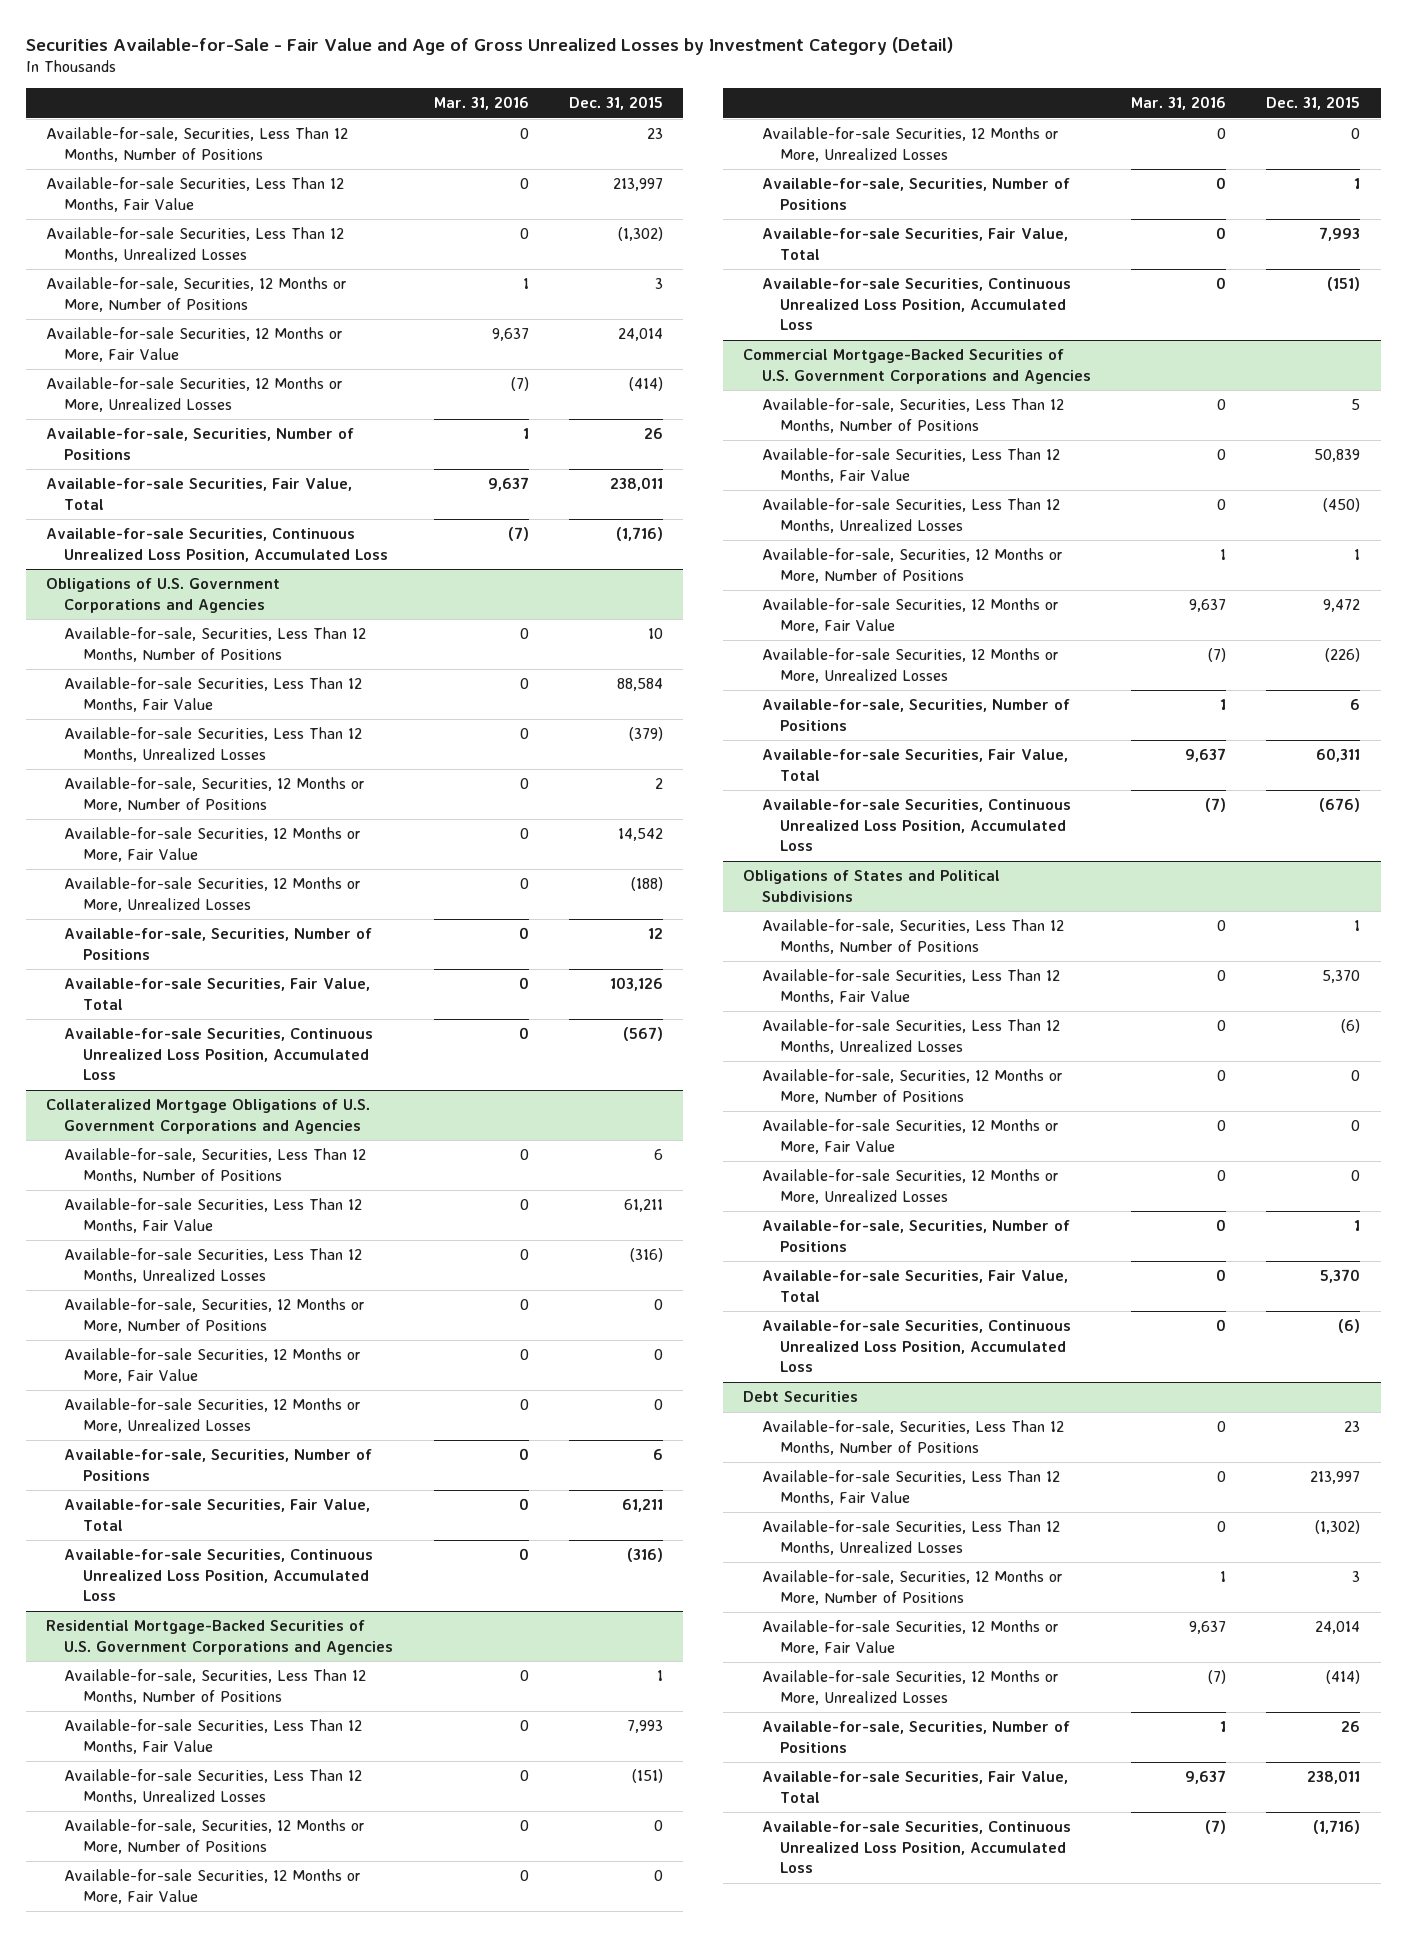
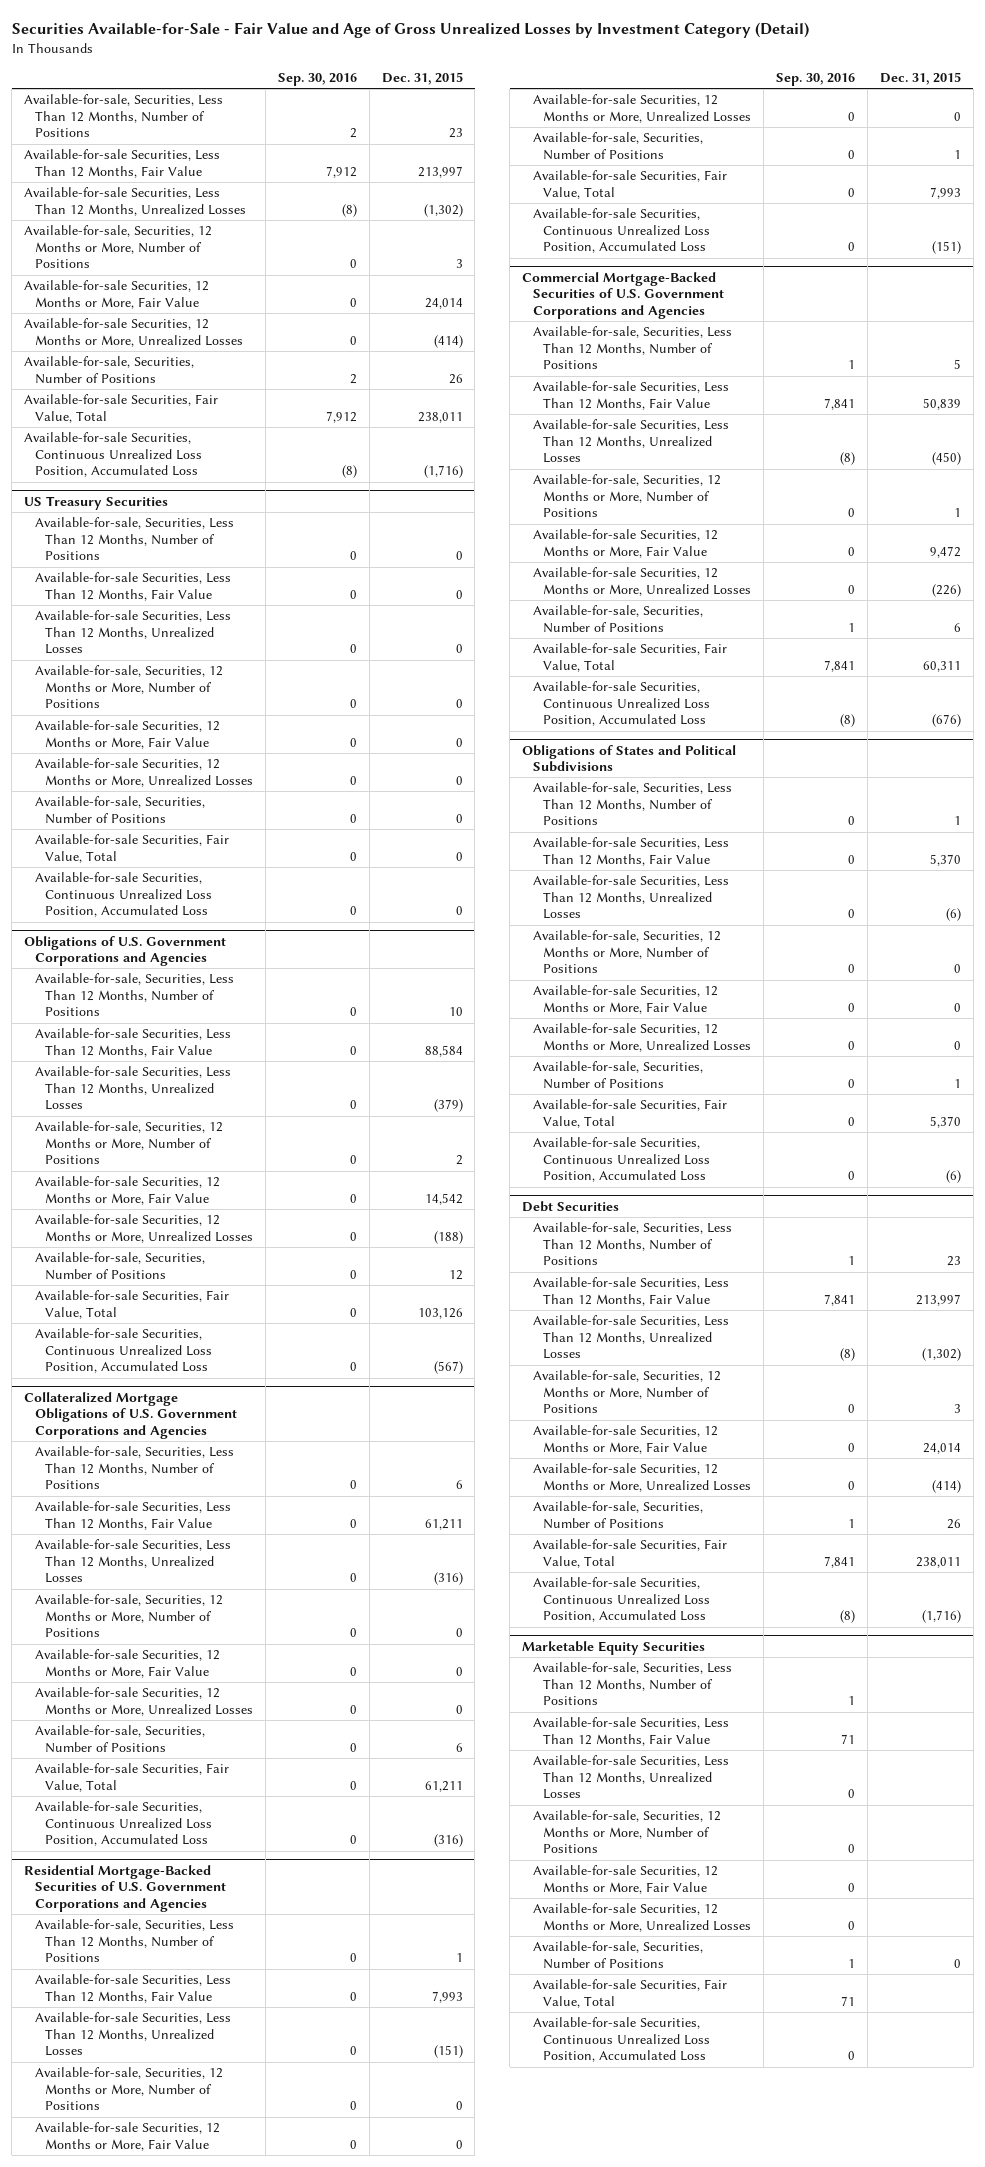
- | Mar. 31, 2016 | Dec. 31, 2015
+ | Sep. 30, 2016 | Dec. 31, 2015
+ US Treasury Securities
+ Available-for-sale, Securities, Less Than 12 Months, Number of Positions | 0 | 0
+ Available-for-sale Securities, Less Than 12 Months, Fair Value | 0 | 0
+ Available-for-sale Securities, Less Than 12 Months, Unrealized Losses | 0 | 0
+ Available-for-sale, Securities, 12 Months or More, Number of Positions | 0 | 0
+ Available-for-sale Securities, 12 Months or More, Fair Value | 0 | 0
+ Available-for-sale Securities, 12 Months or More, Unrealized Losses | 0 | 0
+ Available-for-sale, Securities, Number of Positions | 0 | 0
+ Available-for-sale Securities, Fair Value, Total | 0 | 0
+ Available-for-sale Securities, Continuous Unrealized Loss Position, Accumulated Loss | 0 | 0
+ Marketable Equity Securities
+ Available-for-sale, Securities, Less Than 12 Months, Number of Positions | 1 |
+ Available-for-sale Securities, Less Than 12 Months, Fair Value | 71 |
+ Available-for-sale Securities, Less Than 12 Months, Unrealized Losses | 0 |
+ Available-for-sale, Securities, 12 Months or More, Number of Positions | 0 |
+ Available-for-sale Securities, 12 Months or More, Fair Value | 0 |
+ Available-for-sale Securities, 12 Months or More, Unrealized Losses | 0 |
+ Available-for-sale, Securities, Number of Positions | 1 | 0
+ Available-for-sale Securities, Fair Value, Total | 71 |
+ Available-for-sale Securities, Continuous Unrealized Loss Position, Accumulated Loss | 0 |

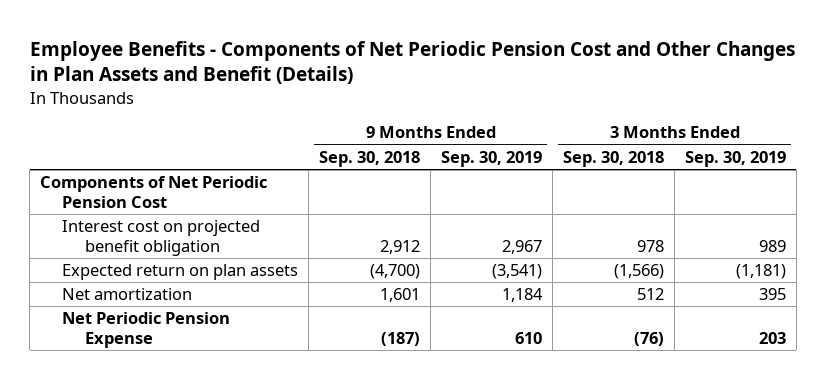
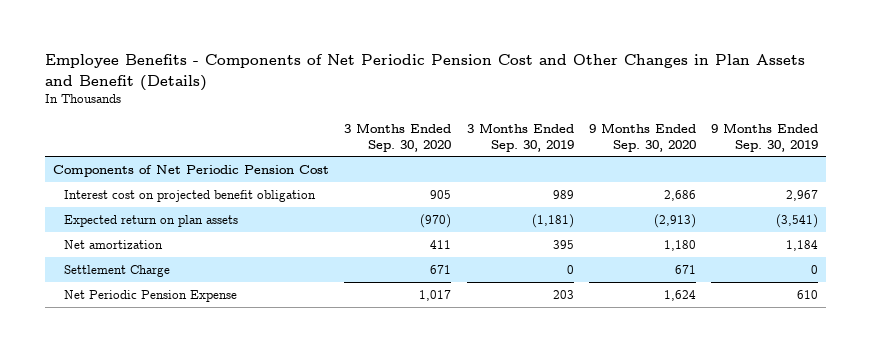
- | 9 Months Ended Sep. 30, 2018 | 9 Months Ended Sep. 30, 2019 | 3 Months Ended Sep. 30, 2018 | 3 Months Ended Sep. 30, 2019
+ | 3 Months Ended Sep. 30, 2020 | 3 Months Ended Sep. 30, 2019 | 9 Months Ended Sep. 30, 2020 | 9 Months Ended Sep. 30, 2019
+ Settlement Charge | 671 | 0 | 671 | 0

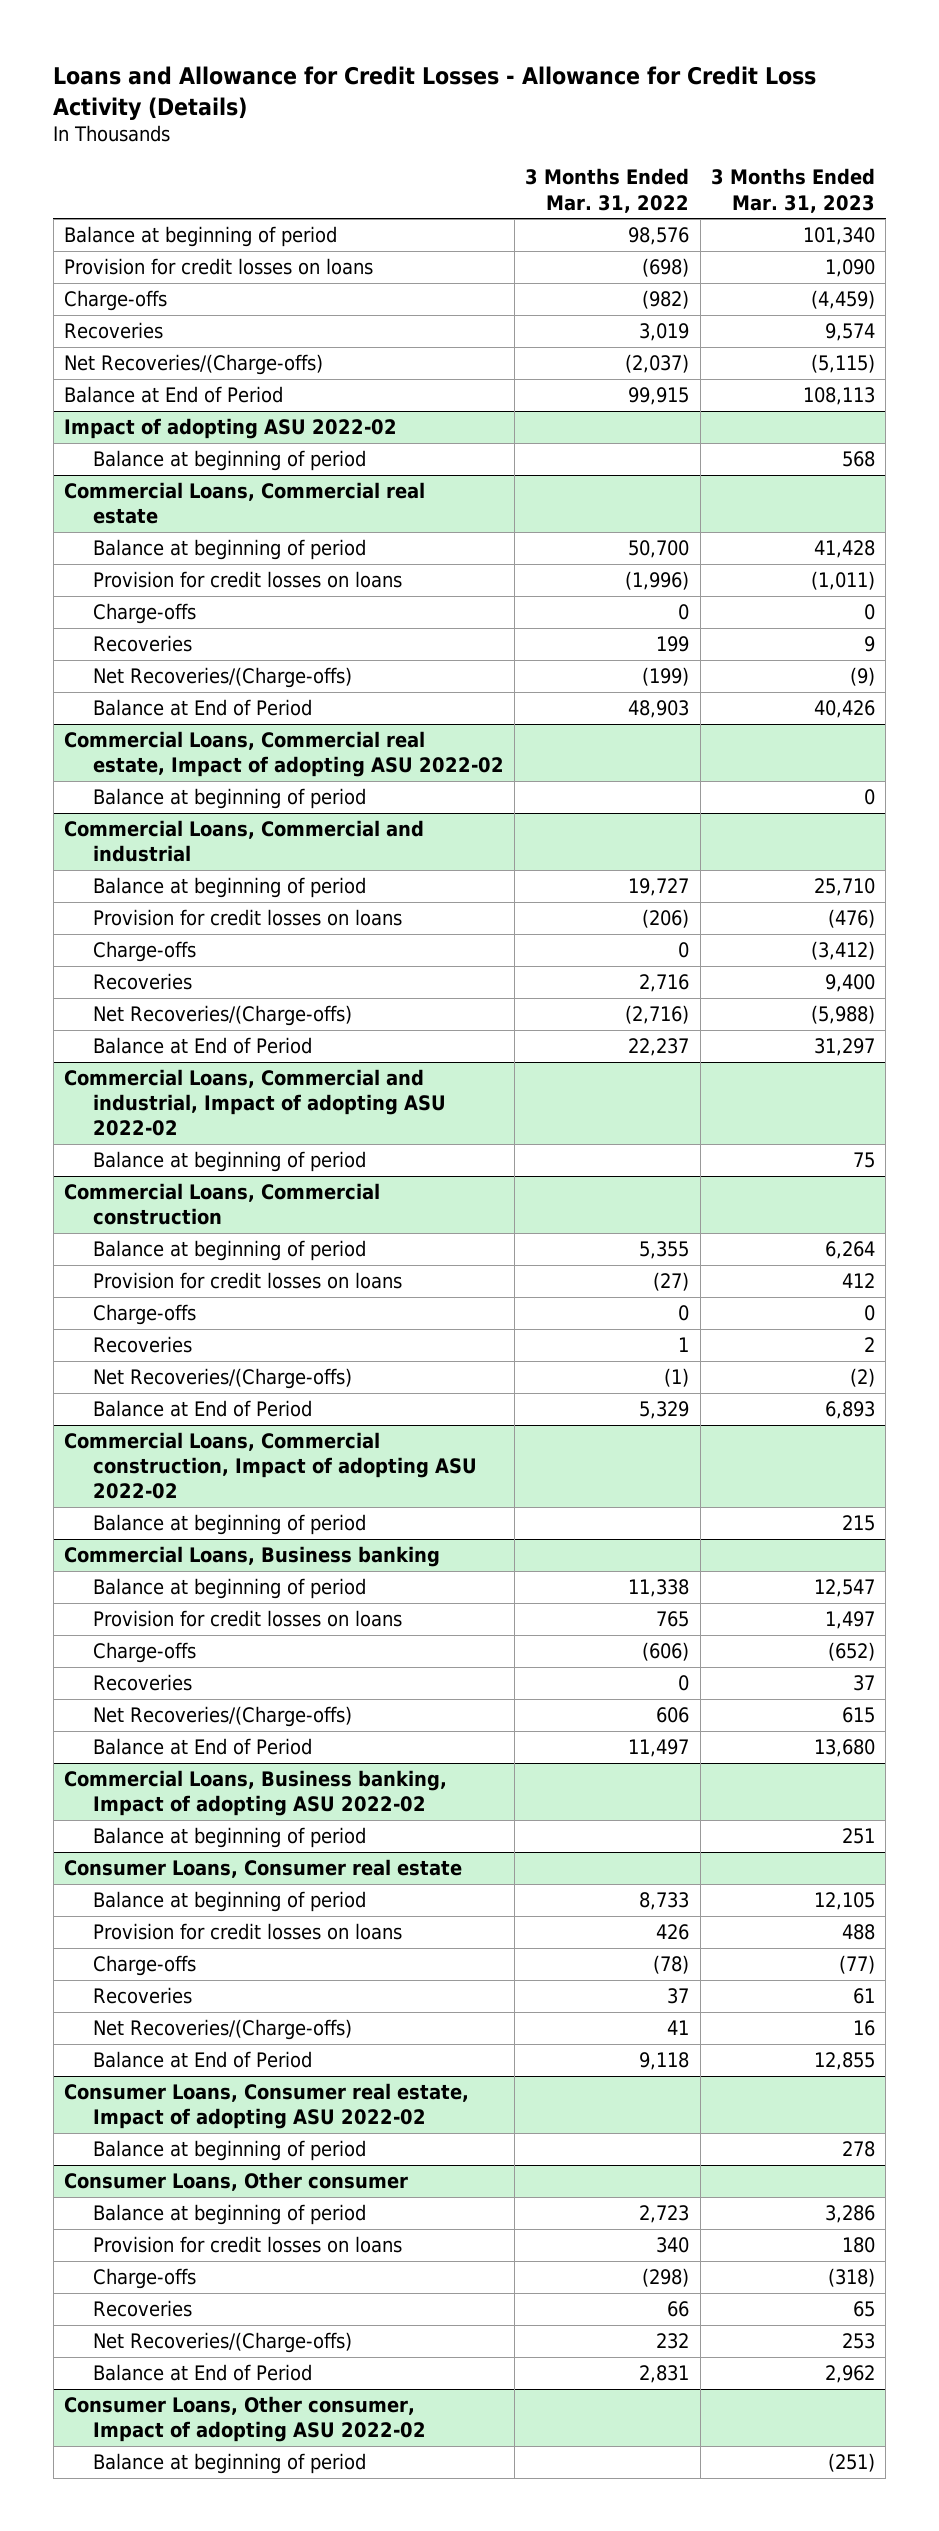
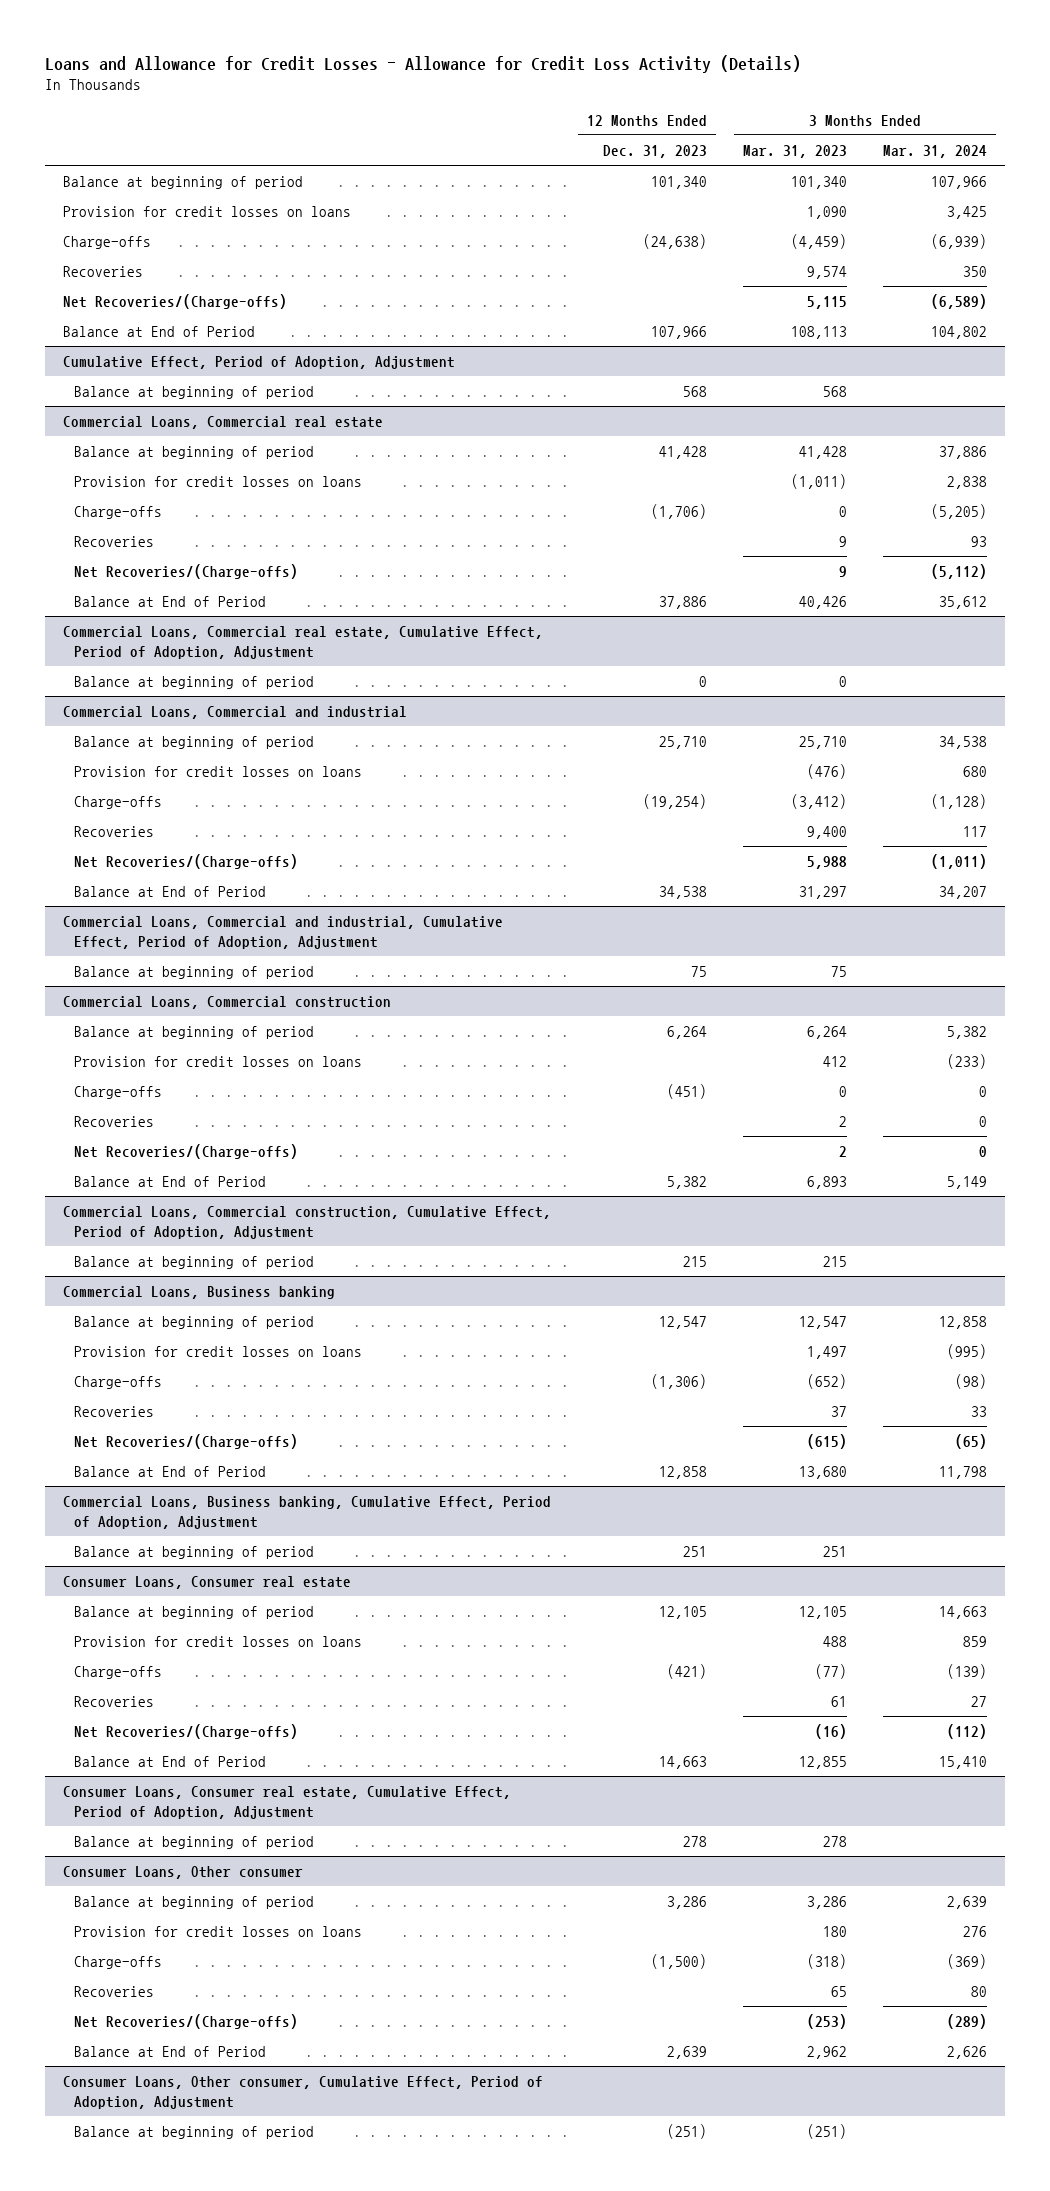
- | 3 Months Ended Mar. 31, 2022 | 3 Months Ended Mar. 31, 2023
+ | 12 Months Ended Dec. 31, 2023 | 3 Months Ended Mar. 31, 2023 | 3 Months Ended Mar. 31, 2024
- Net Recoveries/(Charge-offs) | (2,037) | (5,115)
+ Net Recoveries/(Charge-offs) | | 5,115 | (6,589)
- Impact of adopting ASU 2022-02
+ Cumulative Effect, Period of Adoption, Adjustment
@ Commercial Loans, Commercial real estate
- Net Recoveries/(Charge-offs) | (199) | (9)
+ Net Recoveries/(Charge-offs) | | 9 | (5,112)
- Commercial Loans, Commercial real estate, Impact of adopting ASU 2022-02
+ Commercial Loans, Commercial real estate, Cumulative Effect, Period of Adoption, Adjustment
@ Commercial Loans, Commercial and industrial
- Net Recoveries/(Charge-offs) | (2,716) | (5,988)
+ Net Recoveries/(Charge-offs) | | 5,988 | (1,011)
- Commercial Loans, Commercial and industrial, Impact of adopting ASU 2022-02
+ Commercial Loans, Commercial and industrial, Cumulative Effect, Period of Adoption, Adjustment
@ Commercial Loans, Commercial construction
- Net Recoveries/(Charge-offs) | (1) | (2)
+ Net Recoveries/(Charge-offs) | | 2 | 0
- Commercial Loans, Commercial construction, Impact of adopting ASU 2022-02
+ Commercial Loans, Commercial construction, Cumulative Effect, Period of Adoption, Adjustment
@ Commercial Loans, Business banking
- Net Recoveries/(Charge-offs) | 606 | 615
+ Net Recoveries/(Charge-offs) | | (615) | (65)
- Commercial Loans, Business banking, Impact of adopting ASU 2022-02
+ Commercial Loans, Business banking, Cumulative Effect, Period of Adoption, Adjustment
@ Consumer Loans, Consumer real estate
- Net Recoveries/(Charge-offs) | 41 | 16
+ Net Recoveries/(Charge-offs) | | (16) | (112)
- Consumer Loans, Consumer real estate, Impact of adopting ASU 2022-02
+ Consumer Loans, Consumer real estate, Cumulative Effect, Period of Adoption, Adjustment
@ Consumer Loans, Other consumer
- Net Recoveries/(Charge-offs) | 232 | 253
+ Net Recoveries/(Charge-offs) | | (253) | (289)
- Consumer Loans, Other consumer, Impact of adopting ASU 2022-02
+ Consumer Loans, Other consumer, Cumulative Effect, Period of Adoption, Adjustment

